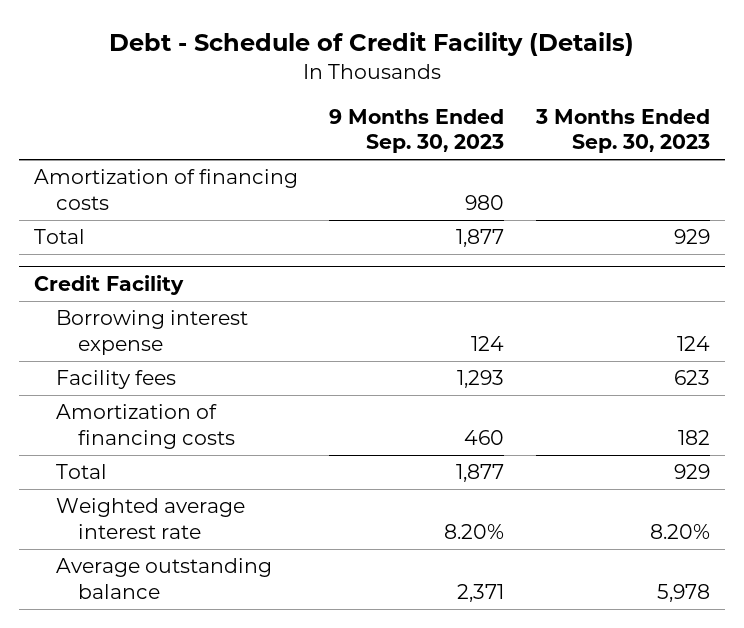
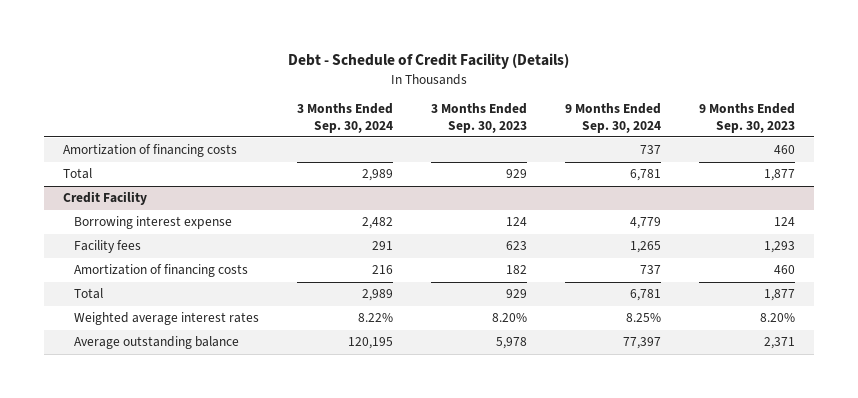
- | 9 Months Ended Sep. 30, 2023 | 3 Months Ended Sep. 30, 2023
+ | 3 Months Ended Sep. 30, 2024 | 3 Months Ended Sep. 30, 2023 | 9 Months Ended Sep. 30, 2024 | 9 Months Ended Sep. 30, 2023
- Amortization of financing costs | 980 |
+ Amortization of financing costs | | | 737 | 460
@ Credit Facility
- Weighted average interest rate | 8.20% | 8.20%
+ Weighted average interest rates | 8.22% | 8.20% | 8.25% | 8.20%

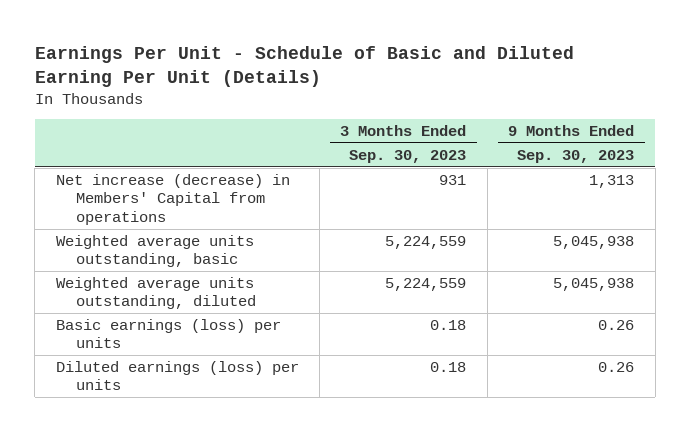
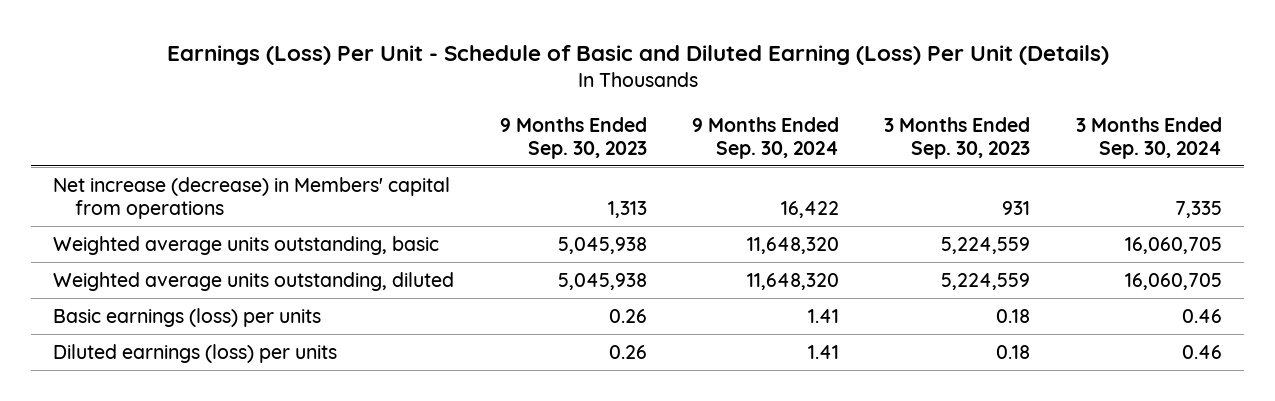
- Earnings Per Unit - Schedule of Basic and Diluted Earning Per Unit (Details)
+ Earnings (Loss) Per Unit - Schedule of Basic and Diluted Earning (Loss) Per Unit (Details)
- | 3 Months Ended Sep. 30, 2023 | 9 Months Ended Sep. 30, 2023
+ | 9 Months Ended Sep. 30, 2023 | 9 Months Ended Sep. 30, 2024 | 3 Months Ended Sep. 30, 2023 | 3 Months Ended Sep. 30, 2024
- Net increase (decrease) in Members' Capital from operations | 931 | 1,313
+ Net increase (decrease) in Members' capital from operations | 1,313 | 16,422 | 931 | 7,335

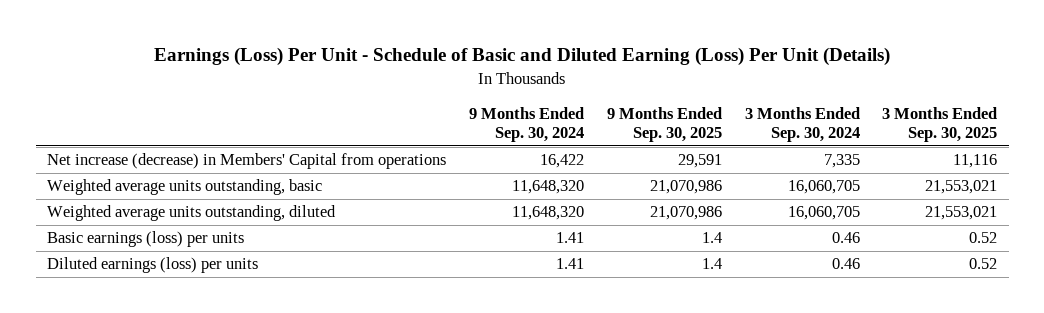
- | 9 Months Ended Sep. 30, 2023 | 9 Months Ended Sep. 30, 2024 | 3 Months Ended Sep. 30, 2023 | 3 Months Ended Sep. 30, 2024
+ | 9 Months Ended Sep. 30, 2024 | 9 Months Ended Sep. 30, 2025 | 3 Months Ended Sep. 30, 2024 | 3 Months Ended Sep. 30, 2025
- Net increase (decrease) in Members' capital from operations | 1,313 | 16,422 | 931 | 7,335
+ Net increase (decrease) in Members' Capital from operations | 16,422 | 29,591 | 7,335 | 11,116

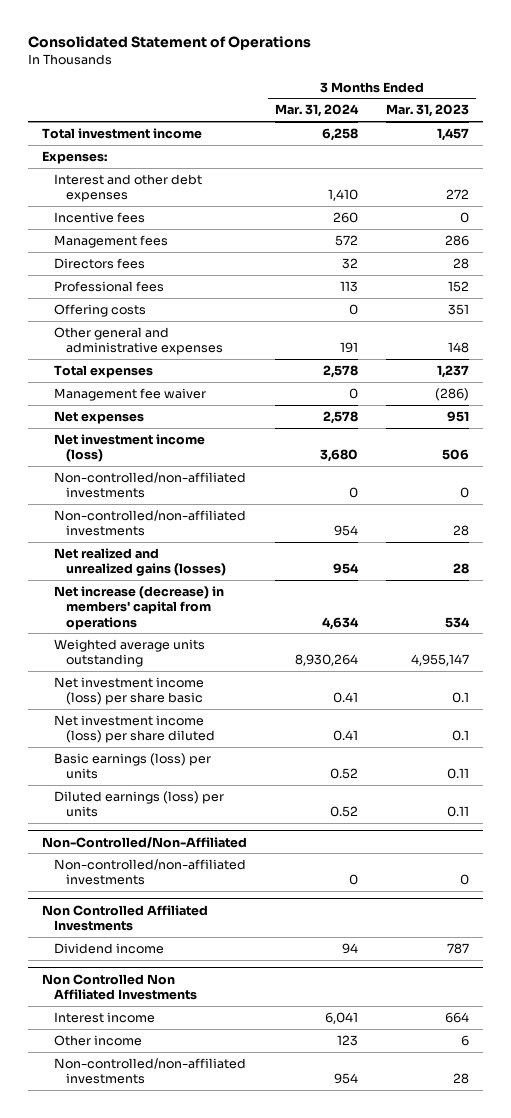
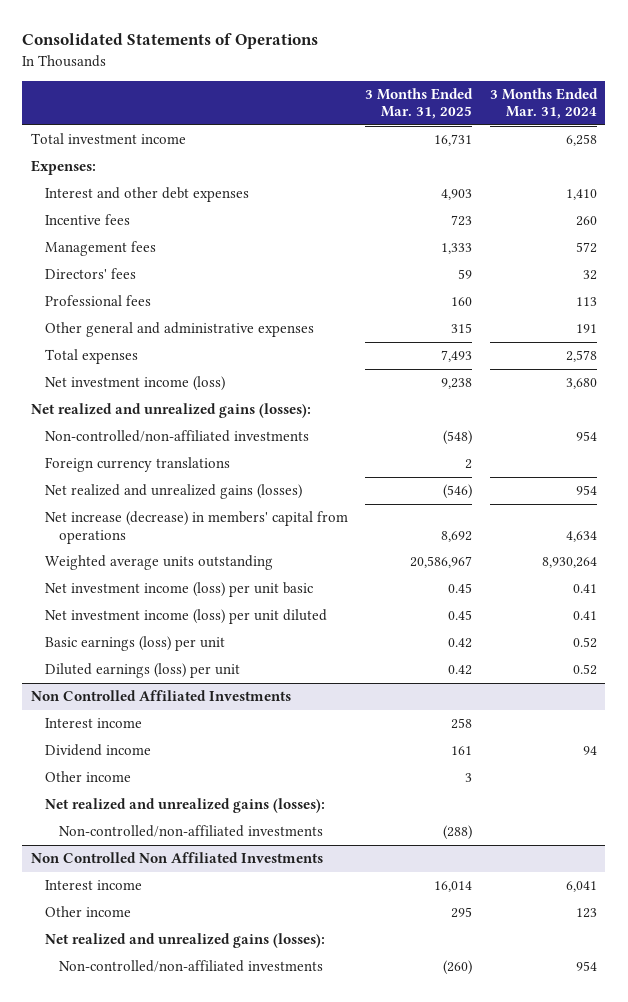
- Consolidated Statement of Operations
+ Consolidated Statements of Operations
- | 3 Months Ended Mar. 31, 2024 | 3 Months Ended Mar. 31, 2023
+ | 3 Months Ended Mar. 31, 2025 | 3 Months Ended Mar. 31, 2024
- Directors fees | 32 | 28
+ Directors' fees | 59 | 32
- Offering costs | 0 | 351
- Management fee waiver | 0 | (286)
- Net expenses | 2,578 | 951
- Non-controlled/non-affiliated investments | 0 | 0
+ Net realized and unrealized gains (losses):
+ Foreign currency translations | 2 |
- Net investment income (loss) per share basic | 0.41 | 0.1
- Net investment income (loss) per share diluted | 0.41 | 0.1
- Basic earnings (loss) per units | 0.52 | 0.11
- Diluted earnings (loss) per units | 0.52 | 0.11
- Non-Controlled/Non-Affiliated
- Non-controlled/non-affiliated investments | 0 | 0
+ Net investment income (loss) per unit basic | 0.45 | 0.41
+ Net investment income (loss) per unit diluted | 0.45 | 0.41
+ Basic earnings (loss) per unit | 0.42 | 0.52
+ Diluted earnings (loss) per unit | 0.42 | 0.52
@ Non Controlled Affiliated Investments
+ Interest income | 258 |
+ Other income | 3 |
+ Net realized and unrealized gains (losses):
+ Non-controlled/non-affiliated investments | (288) |
@ Non Controlled Non Affiliated Investments
+ Net realized and unrealized gains (losses):

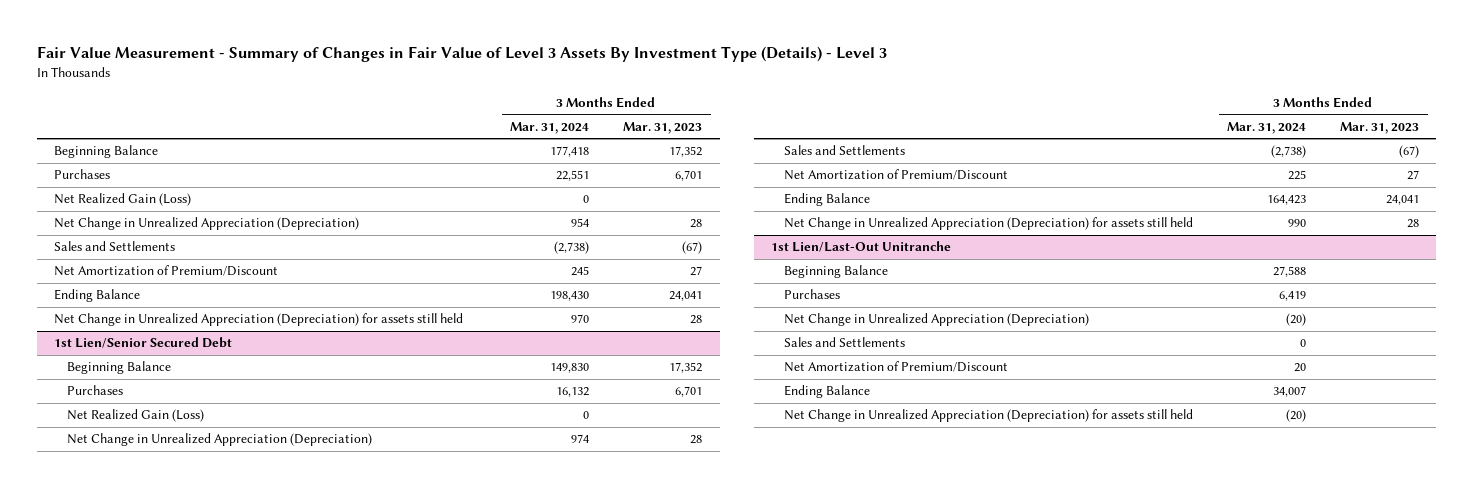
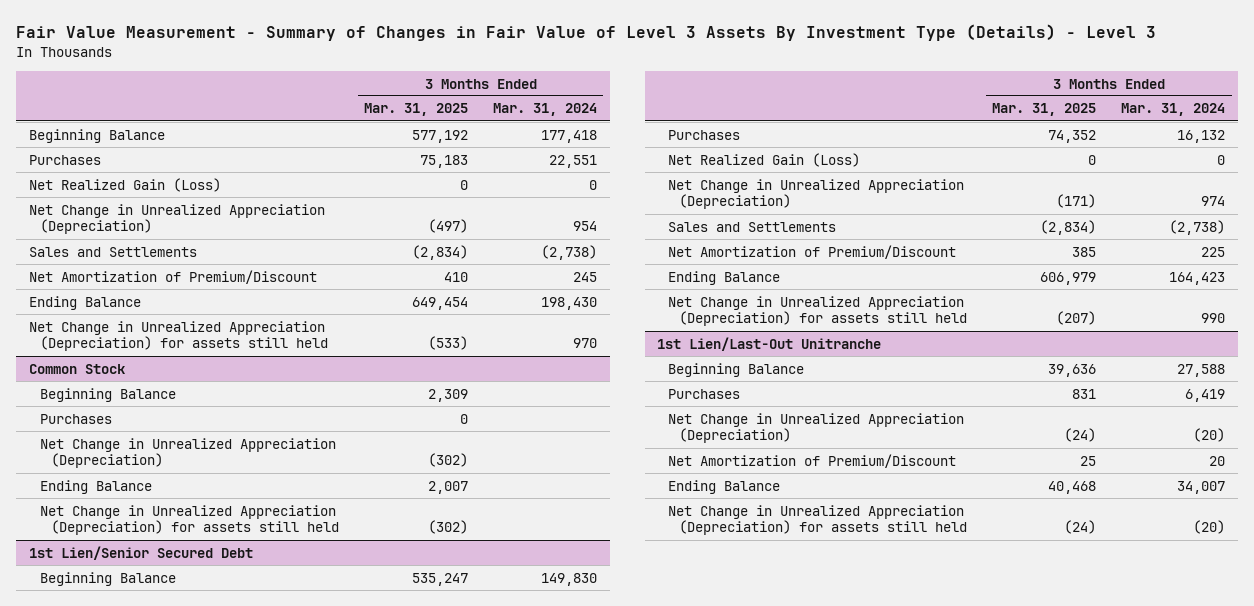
- | 3 Months Ended Mar. 31, 2024 | 3 Months Ended Mar. 31, 2023
+ | 3 Months Ended Mar. 31, 2025 | 3 Months Ended Mar. 31, 2024
+ Common Stock
+ Beginning Balance | 2,309 |
+ Purchases | 0 |
+ Net Change in Unrealized Appreciation (Depreciation) | (302) |
+ Ending Balance | 2,007 |
+ Net Change in Unrealized Appreciation (Depreciation) for assets still held | (302) |
@ 1st Lien/Last-Out Unitranche
- Sales and Settlements | 0 |

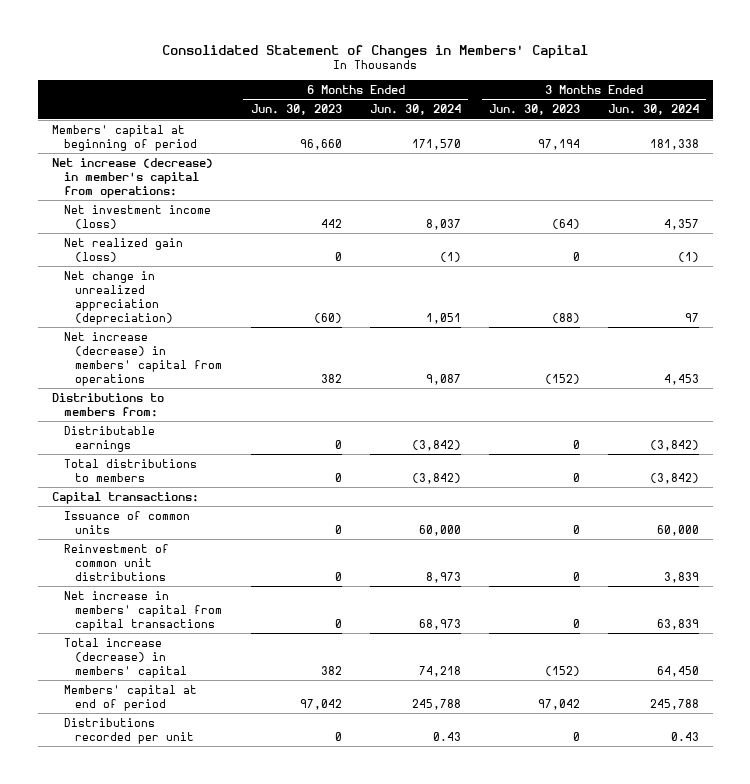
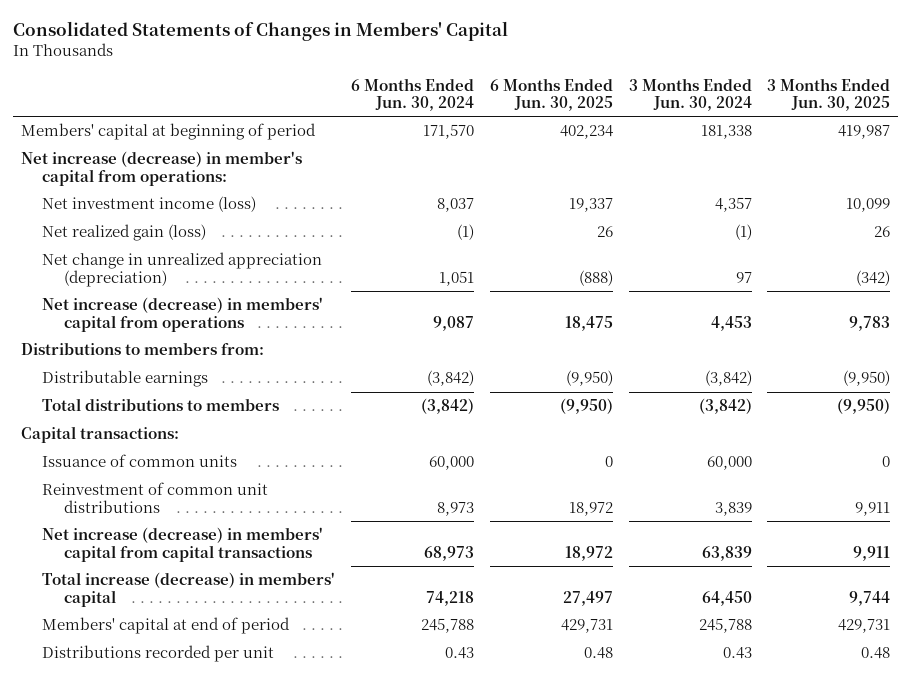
- Consolidated Statement of Changes in Members' Capital
+ Consolidated Statements of Changes in Members' Capital
- | 6 Months Ended Jun. 30, 2023 | 6 Months Ended Jun. 30, 2024 | 3 Months Ended Jun. 30, 2023 | 3 Months Ended Jun. 30, 2024
+ | 6 Months Ended Jun. 30, 2024 | 6 Months Ended Jun. 30, 2025 | 3 Months Ended Jun. 30, 2024 | 3 Months Ended Jun. 30, 2025
- Net increase in members' capital from capital transactions | 0 | 68,973 | 0 | 63,839
+ Net increase (decrease) in members' capital from capital transactions | 68,973 | 18,972 | 63,839 | 9,911

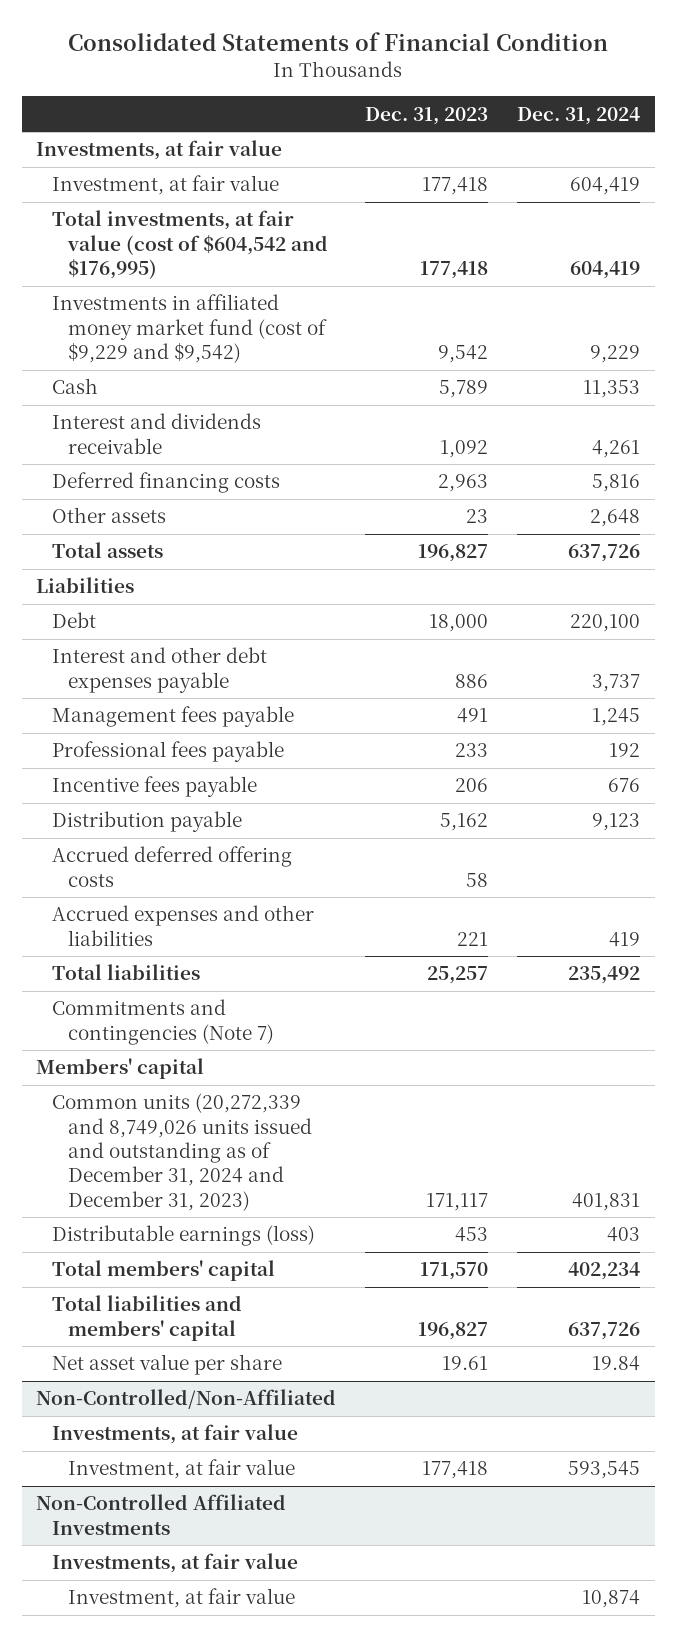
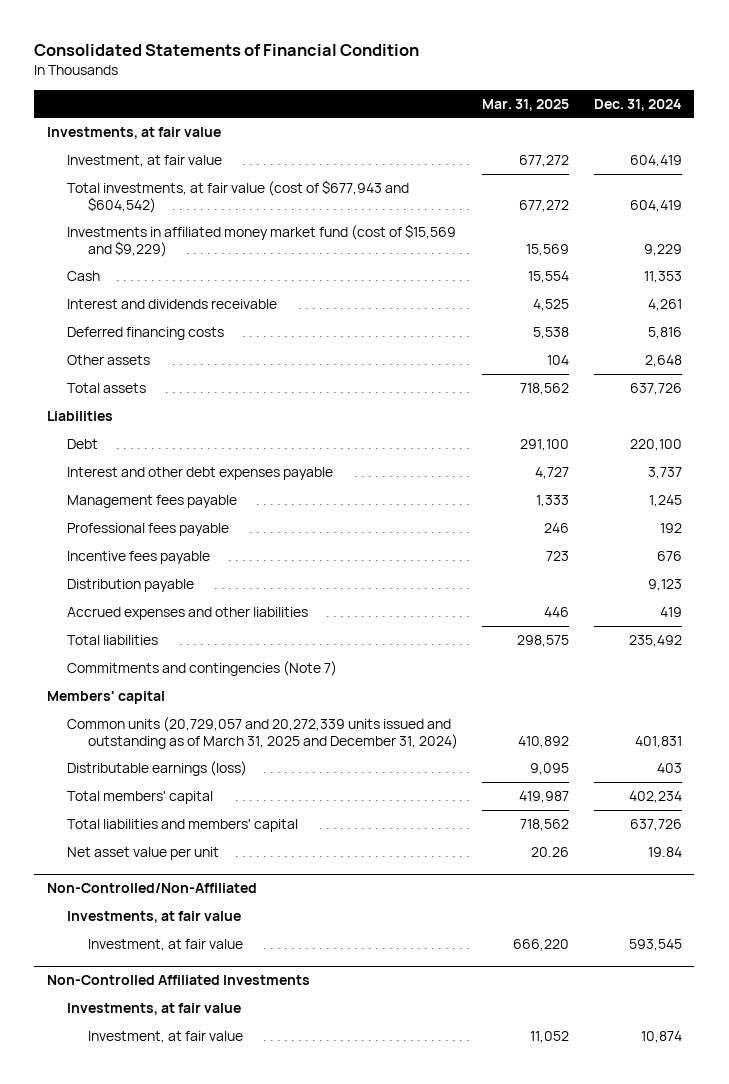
- | Dec. 31, 2023 | Dec. 31, 2024
+ | Mar. 31, 2025 | Dec. 31, 2024
- Total investments, at fair value (cost of $604,542 and $176,995) | 177,418 | 604,419
- Investments in affiliated money market fund (cost of $9,229 and $9,542) | 9,542 | 9,229
+ Total investments, at fair value (cost of $677,943 and $604,542) | 677,272 | 604,419
+ Investments in affiliated money market fund (cost of $15,569 and $9,229) | 15,569 | 9,229
- Accrued deferred offering costs | 58 |
- Common units (20,272,339 and 8,749,026 units issued and outstanding as of December 31, 2024 and December 31, 2023) | 171,117 | 401,831
+ Common units (20,729,057 and 20,272,339 units issued and outstanding as of March 31, 2025 and December 31, 2024) | 410,892 | 401,831
- Net asset value per share | 19.61 | 19.84
+ Net asset value per unit | 20.26 | 19.84

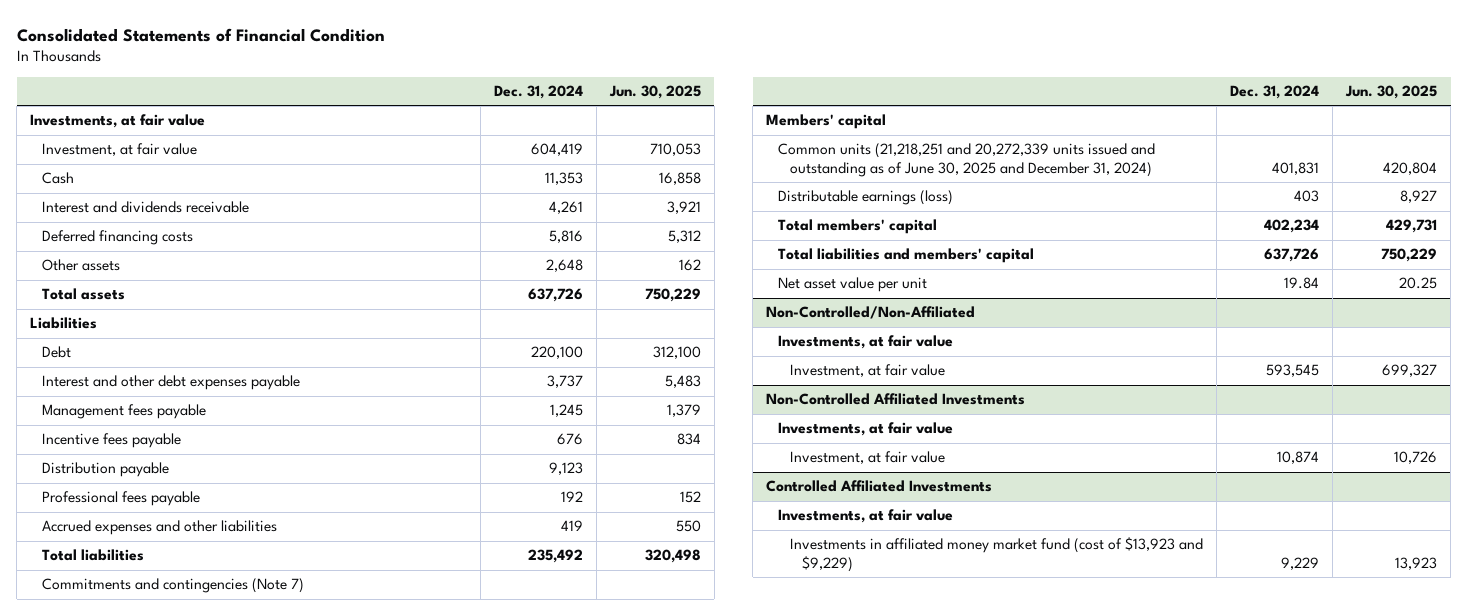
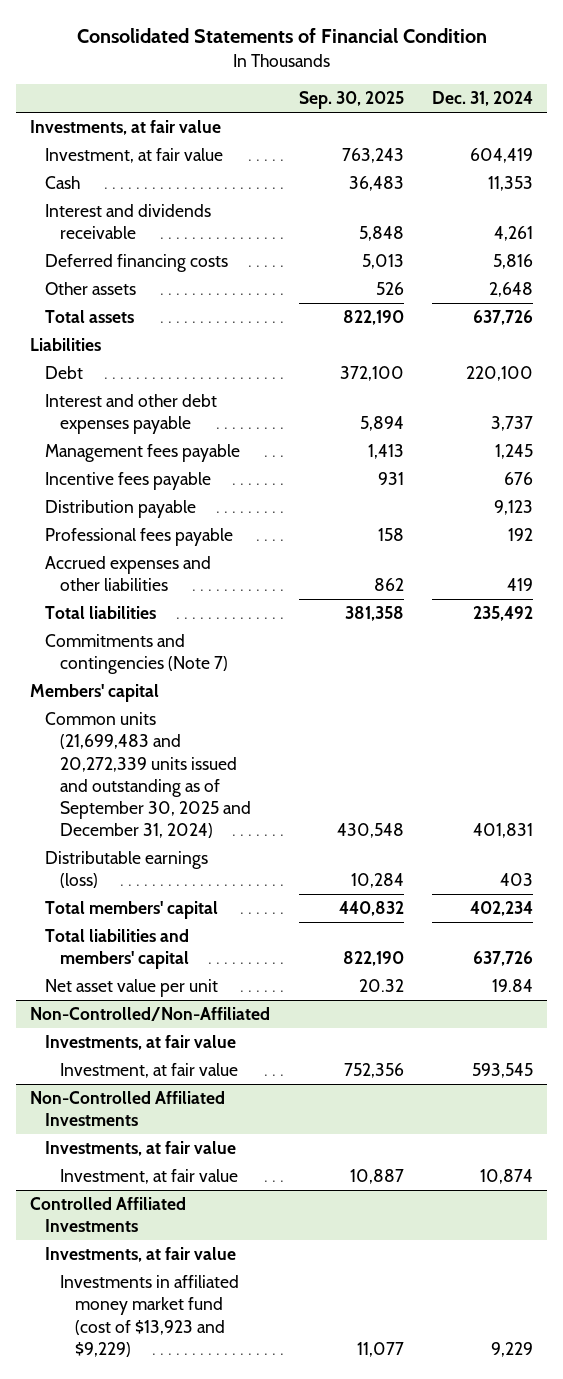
- | Dec. 31, 2024 | Jun. 30, 2025
+ | Sep. 30, 2025 | Dec. 31, 2024
- Common units (21,218,251 and 20,272,339 units issued and outstanding as of June 30, 2025 and December 31, 2024) | 401,831 | 420,804
+ Common units (21,699,483 and 20,272,339 units issued and outstanding as of September 30, 2025 and December 31, 2024) | 430,548 | 401,831

